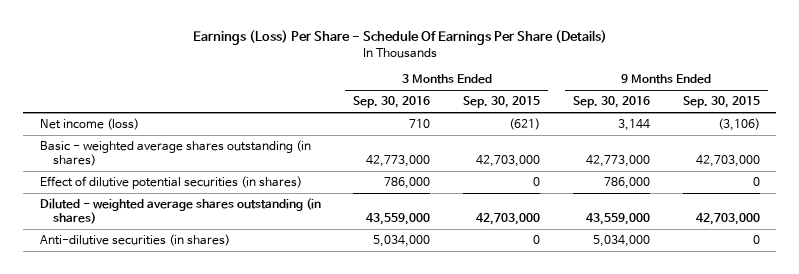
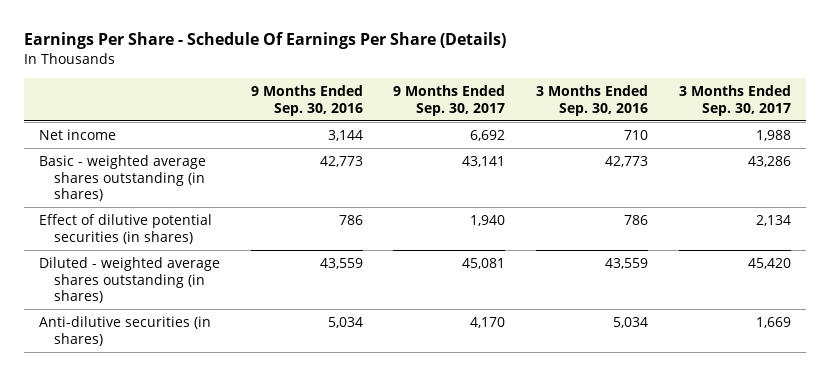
- Earnings (Loss) Per Share - Schedule Of Earnings Per Share (Details)
+ Earnings Per Share - Schedule Of Earnings Per Share (Details)
- | 3 Months Ended Sep. 30, 2016 | 3 Months Ended Sep. 30, 2015 | 9 Months Ended Sep. 30, 2016 | 9 Months Ended Sep. 30, 2015
+ | 9 Months Ended Sep. 30, 2016 | 9 Months Ended Sep. 30, 2017 | 3 Months Ended Sep. 30, 2016 | 3 Months Ended Sep. 30, 2017
- Net income (loss) | 710 | (621) | 3,144 | (3,106)
- Basic - weighted average shares outstanding (in shares) | 42,773,000 | 42,703,000 | 42,773,000 | 42,703,000
- Effect of dilutive potential securities (in shares) | 786,000 | 0 | 786,000 | 0
- Diluted - weighted average shares outstanding (in shares) | 43,559,000 | 42,703,000 | 43,559,000 | 42,703,000
- Anti-dilutive securities (in shares) | 5,034,000 | 0 | 5,034,000 | 0
+ Net income | 3,144 | 6,692 | 710 | 1,988
+ Basic - weighted average shares outstanding (in shares) | 42,773 | 43,141 | 42,773 | 43,286
+ Effect of dilutive potential securities (in shares) | 786 | 1,940 | 786 | 2,134
+ Diluted - weighted average shares outstanding (in shares) | 43,559 | 45,081 | 43,559 | 45,420
+ Anti-dilutive securities (in shares) | 5,034 | 4,170 | 5,034 | 1,669

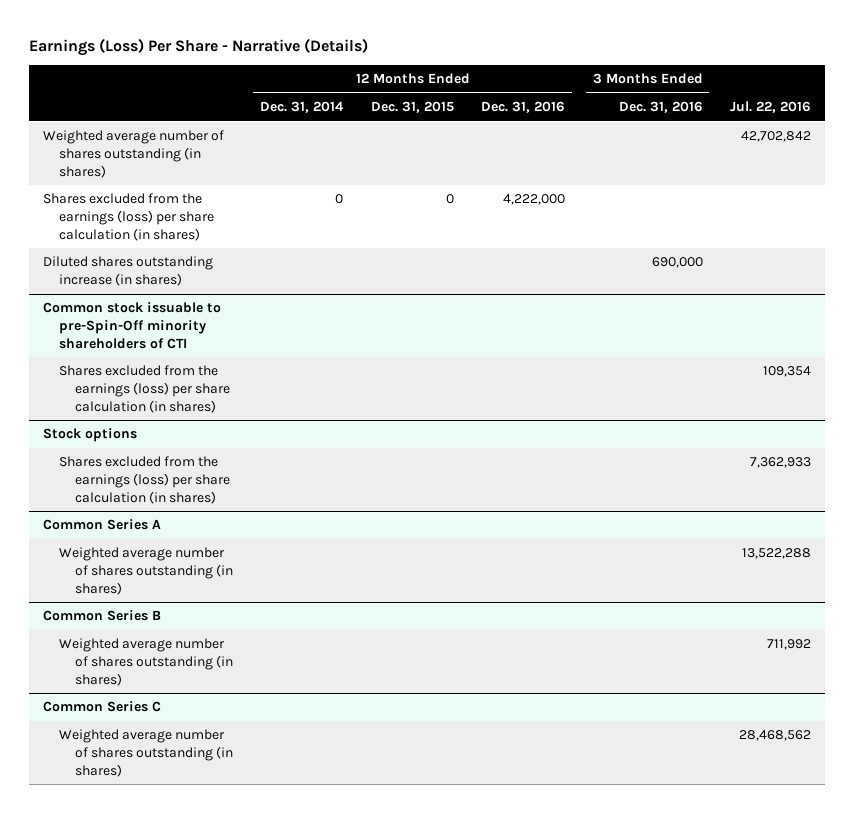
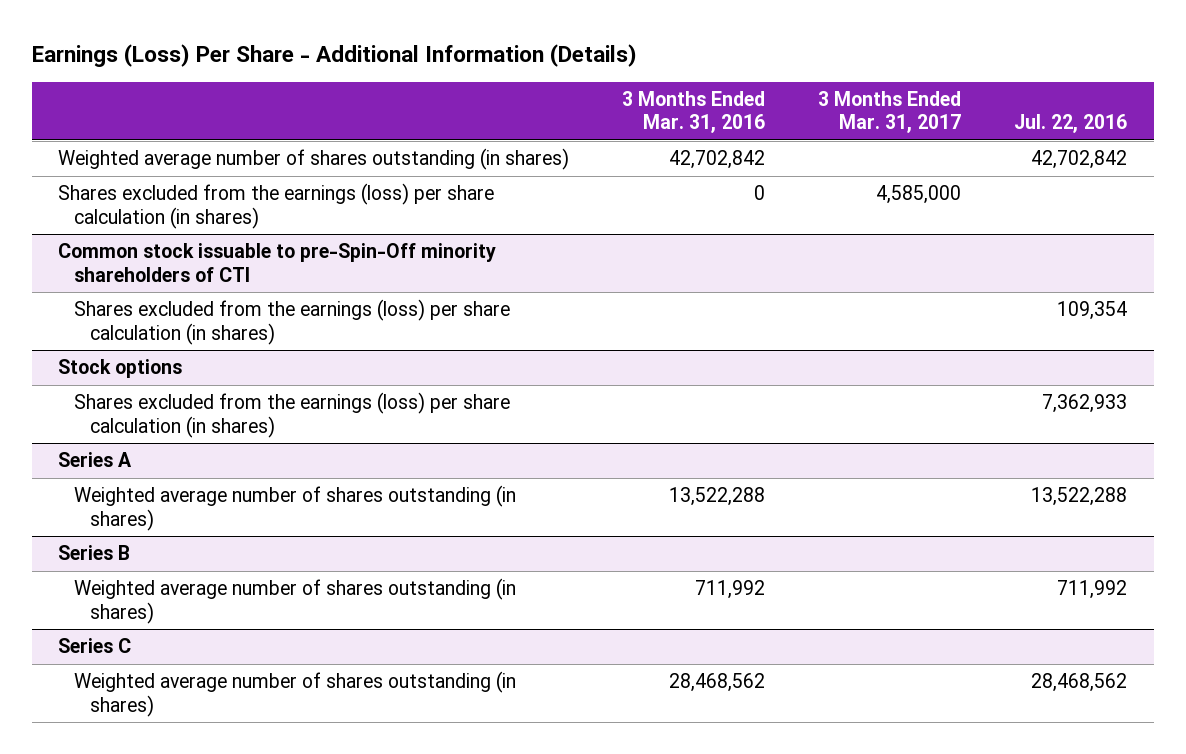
- Earnings (Loss) Per Share - Narrative (Details)
+ Earnings (Loss) Per Share - Additional Information (Details)
- | 12 Months Ended Dec. 31, 2014 | 12 Months Ended Dec. 31, 2015 | 12 Months Ended Dec. 31, 2016 | 3 Months Ended Dec. 31, 2016 | Jul. 22, 2016
+ | 3 Months Ended Mar. 31, 2016 | 3 Months Ended Mar. 31, 2017 | Jul. 22, 2016
- Diluted shares outstanding increase (in shares) | | | | 690,000 |
- Common Series A
+ Series A
- Common Series B
+ Series B
- Common Series C
+ Series C

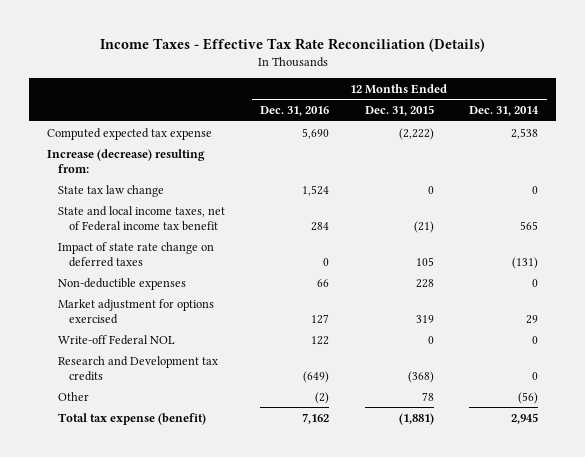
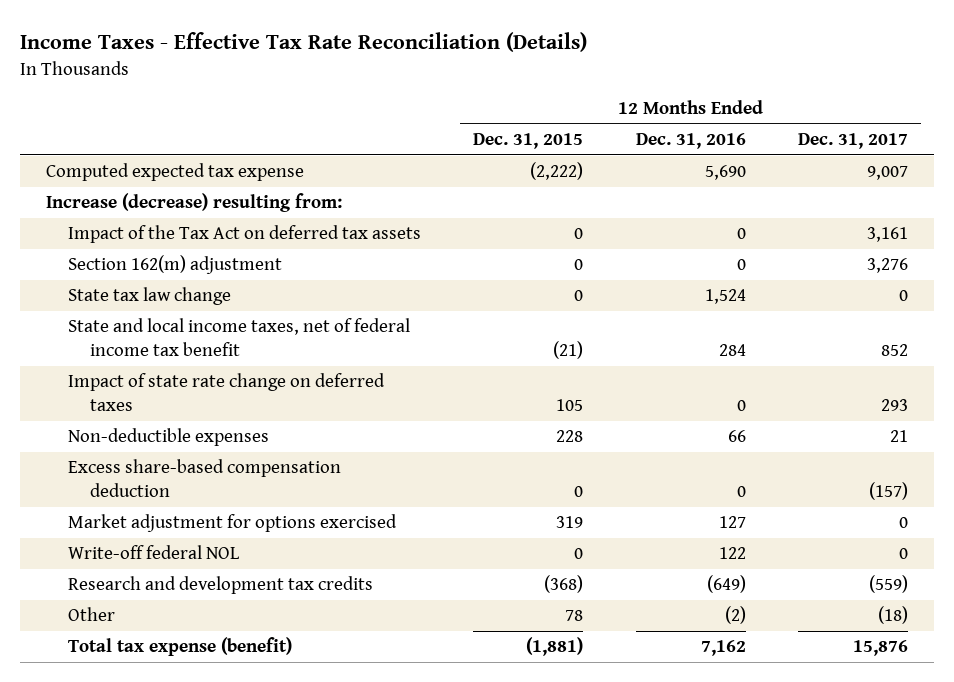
- | 12 Months Ended Dec. 31, 2016 | 12 Months Ended Dec. 31, 2015 | 12 Months Ended Dec. 31, 2014
+ | 12 Months Ended Dec. 31, 2015 | 12 Months Ended Dec. 31, 2016 | 12 Months Ended Dec. 31, 2017
+ Impact of the Tax Act on deferred tax assets | 0 | 0 | 3,161
+ Section 162(m) adjustment | 0 | 0 | 3,276
- State and local income taxes, net of Federal income tax benefit | 284 | (21) | 565
+ State and local income taxes, net of federal income tax benefit | (21) | 284 | 852
+ Excess share-based compensation deduction | 0 | 0 | (157)
- Write-off Federal NOL | 122 | 0 | 0
- Research and Development tax credits | (649) | (368) | 0
+ Write-off federal NOL | 0 | 122 | 0
+ Research and development tax credits | (368) | (649) | (559)

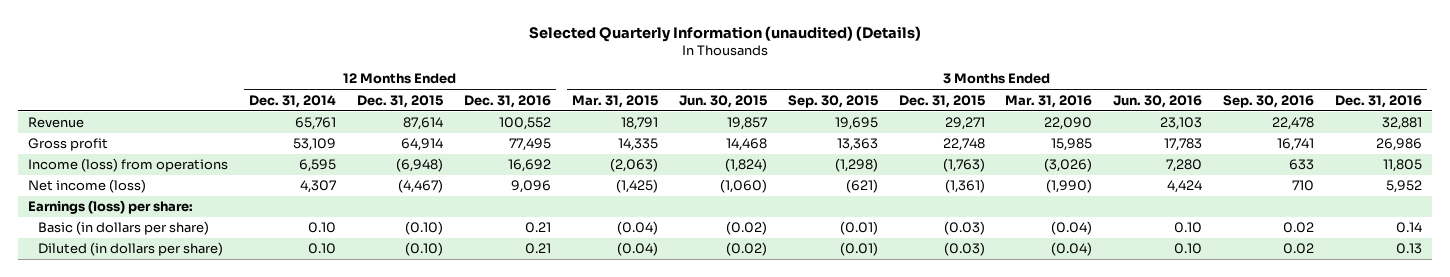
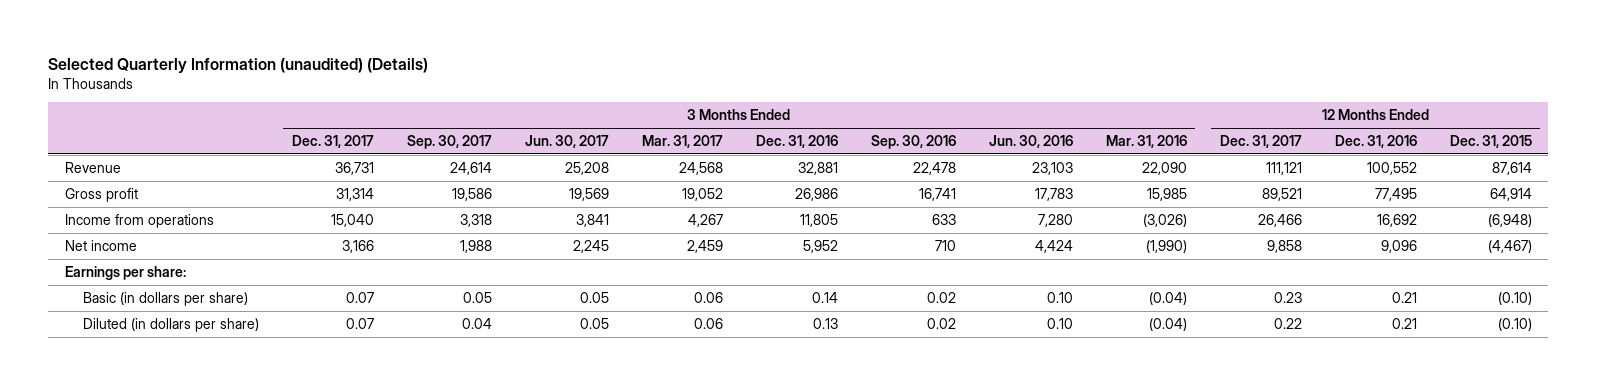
- | 12 Months Ended Dec. 31, 2014 | 12 Months Ended Dec. 31, 2015 | 12 Months Ended Dec. 31, 2016 | 3 Months Ended Mar. 31, 2015 | 3 Months Ended Jun. 30, 2015 | 3 Months Ended Sep. 30, 2015 | 3 Months Ended Dec. 31, 2015 | 3 Months Ended Mar. 31, 2016 | 3 Months Ended Jun. 30, 2016 | 3 Months Ended Sep. 30, 2016 | 3 Months Ended Dec. 31, 2016
+ | 3 Months Ended Dec. 31, 2017 | 3 Months Ended Sep. 30, 2017 | 3 Months Ended Jun. 30, 2017 | 3 Months Ended Mar. 31, 2017 | 3 Months Ended Dec. 31, 2016 | 3 Months Ended Sep. 30, 2016 | 3 Months Ended Jun. 30, 2016 | 3 Months Ended Mar. 31, 2016 | 12 Months Ended Dec. 31, 2017 | 12 Months Ended Dec. 31, 2016 | 12 Months Ended Dec. 31, 2015
- Income (loss) from operations | 6,595 | (6,948) | 16,692 | (2,063) | (1,824) | (1,298) | (1,763) | (3,026) | 7,280 | 633 | 11,805
- Net income (loss) | 4,307 | (4,467) | 9,096 | (1,425) | (1,060) | (621) | (1,361) | (1,990) | 4,424 | 710 | 5,952
- Earnings (loss) per share:
+ Income from operations | 15,040 | 3,318 | 3,841 | 4,267 | 11,805 | 633 | 7,280 | (3,026) | 26,466 | 16,692 | (6,948)
+ Net income | 3,166 | 1,988 | 2,245 | 2,459 | 5,952 | 710 | 4,424 | (1,990) | 9,858 | 9,096 | (4,467)
+ Earnings per share:

